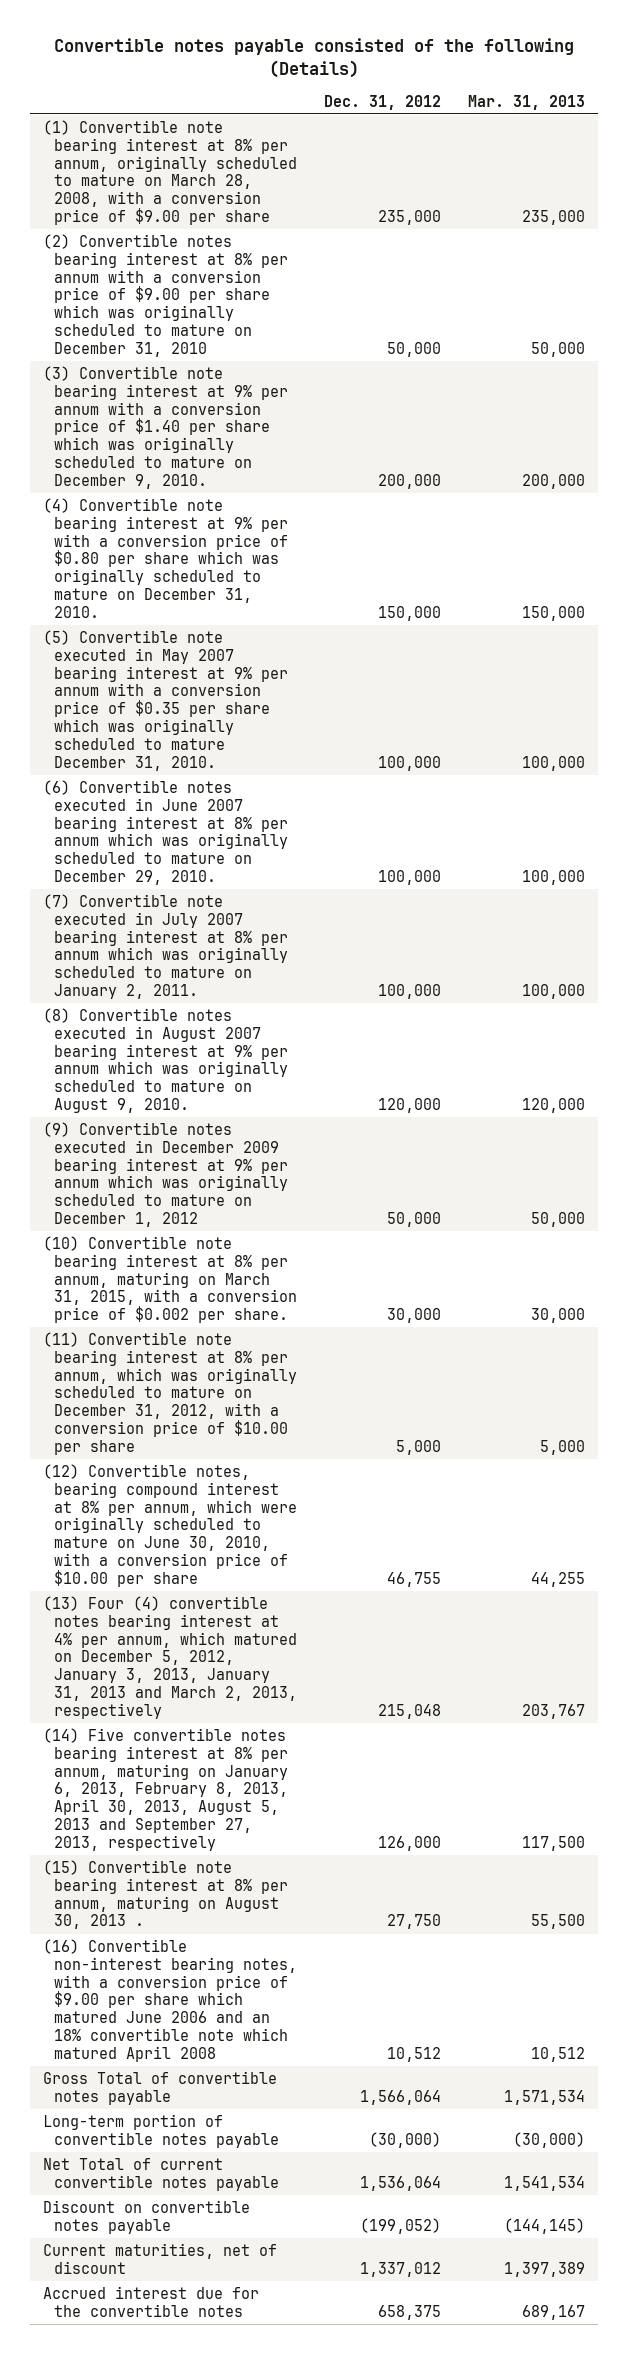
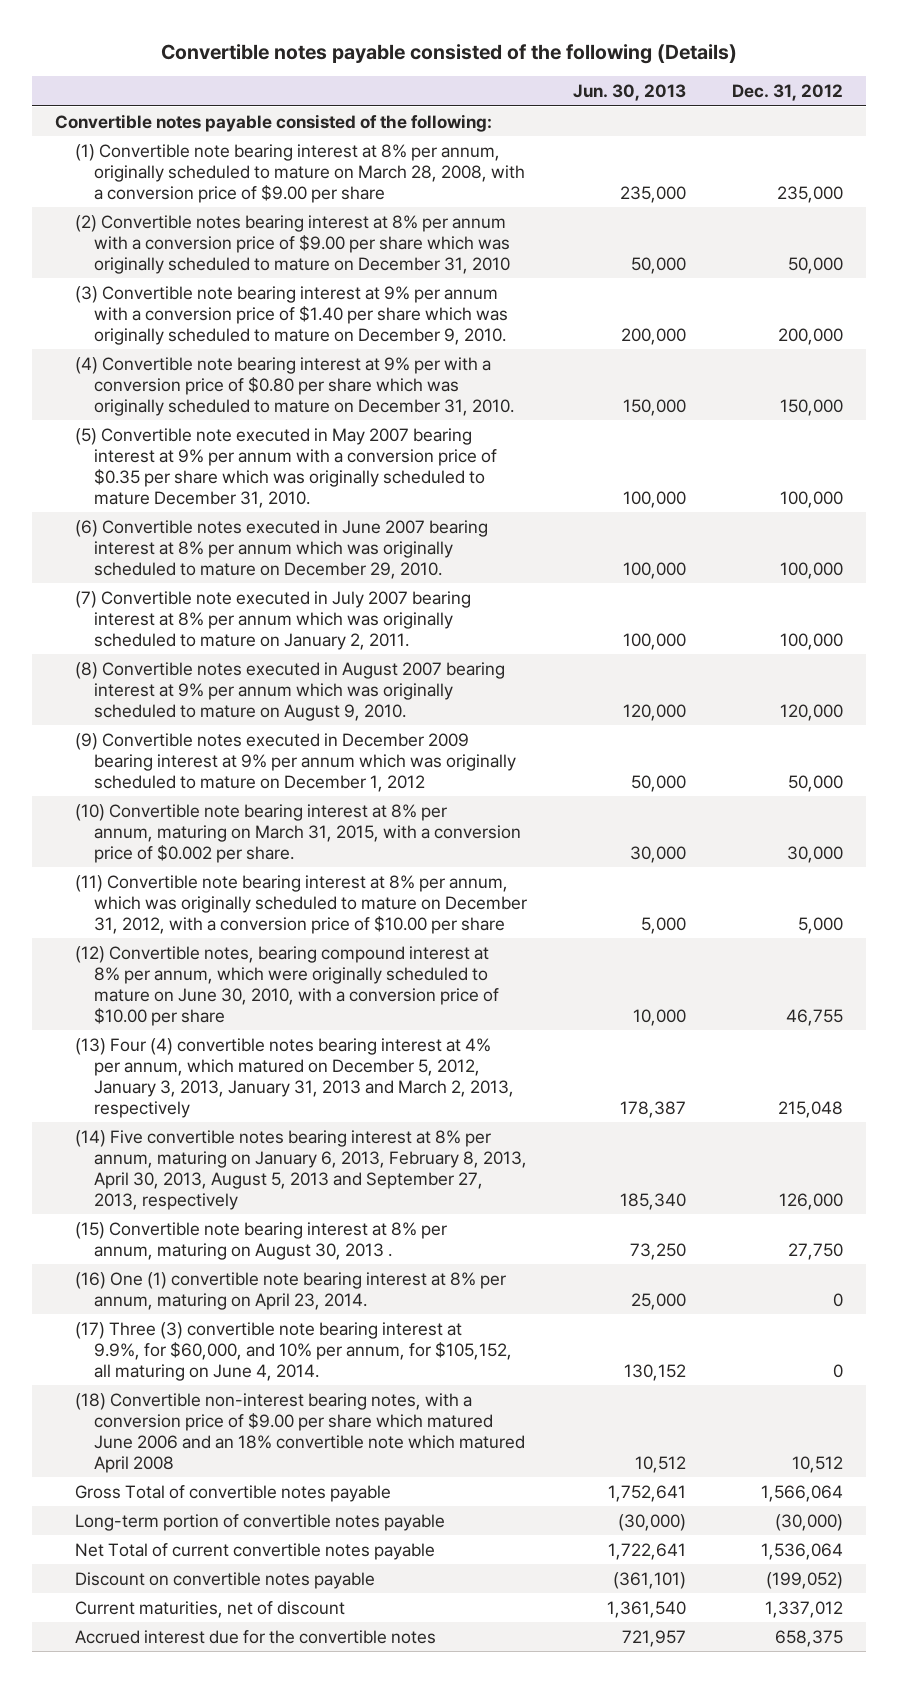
- | Dec. 31, 2012 | Mar. 31, 2013
+ | Jun. 30, 2013 | Dec. 31, 2012
+ Convertible notes payable consisted of the following:
- (16) Convertible non-interest bearing notes, with a conversion price of $9.00 per share which matured June 2006 and an 18% convertible note which matured April 2008 | 10,512 | 10,512
+ (16) One (1) convertible note bearing interest at 8% per annum, maturing on April 23, 2014. | 25,000 | 0
+ (17) Three (3) convertible note bearing interest at 9.9%, for $60,000, and 10% per annum, for $105,152, all maturing on June 4, 2014. | 130,152 | 0
+ (18) Convertible non-interest bearing notes, with a conversion price of $9.00 per share which matured June 2006 and an 18% convertible note which matured April 2008 | 10,512 | 10,512

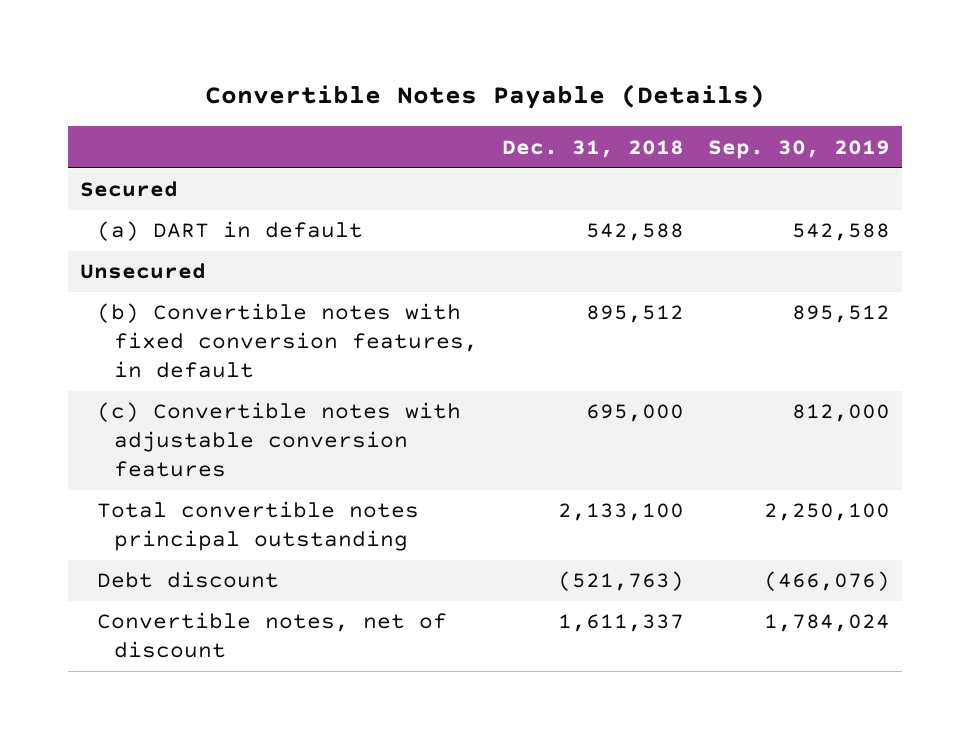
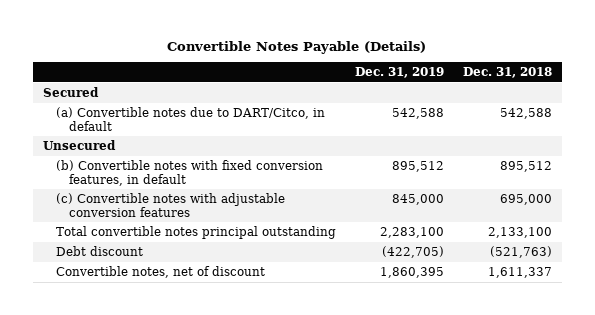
- | Dec. 31, 2018 | Sep. 30, 2019
+ | Dec. 31, 2019 | Dec. 31, 2018
- (a) DART in default | 542,588 | 542,588
+ (a) Convertible notes due to DART/Citco, in default | 542,588 | 542,588

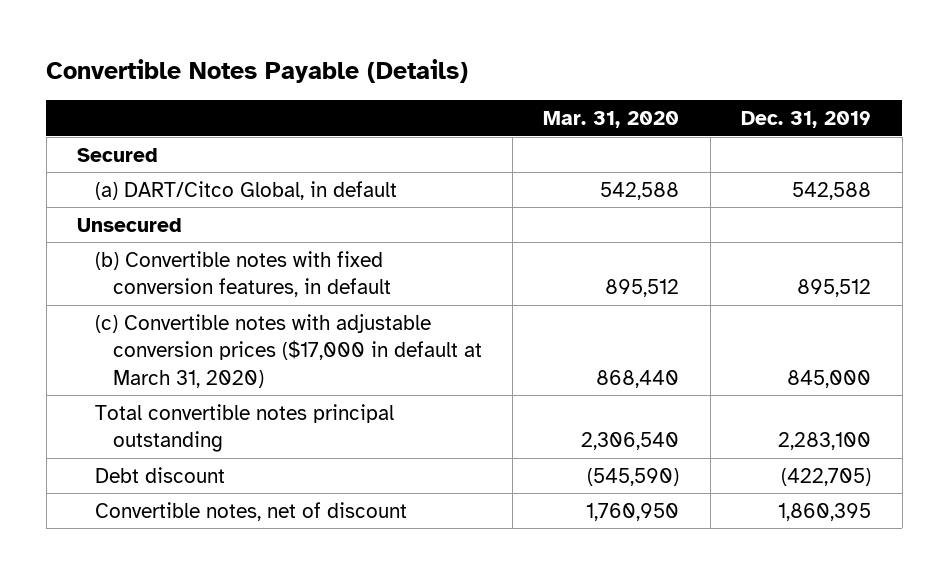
- | Dec. 31, 2019 | Dec. 31, 2018
+ | Mar. 31, 2020 | Dec. 31, 2019
- (a) Convertible notes due to DART/Citco, in default | 542,588 | 542,588
+ (a) DART/Citco Global, in default | 542,588 | 542,588
- (c) Convertible notes with adjustable conversion features | 845,000 | 695,000
+ (c) Convertible notes with adjustable conversion prices ($17,000 in default at March 31, 2020) | 868,440 | 845,000

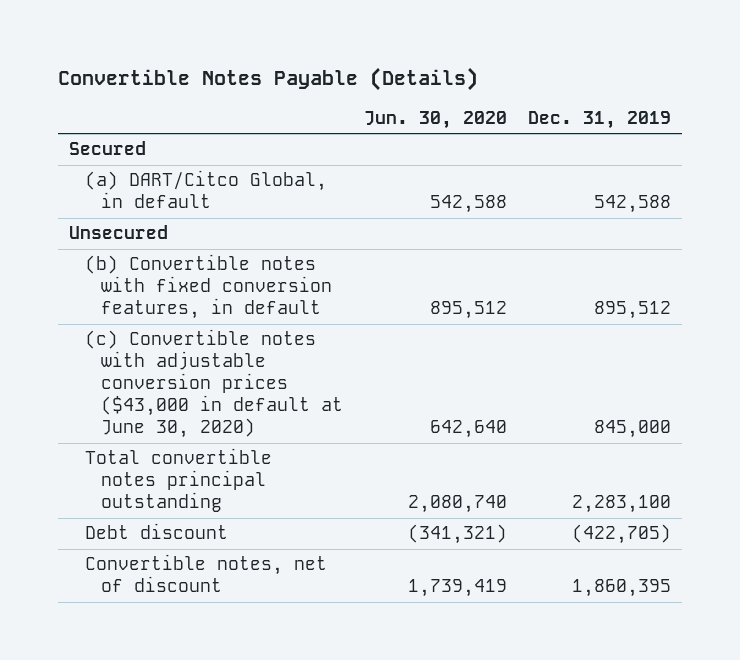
- | Mar. 31, 2020 | Dec. 31, 2019
+ | Jun. 30, 2020 | Dec. 31, 2019
- (c) Convertible notes with adjustable conversion prices ($17,000 in default at March 31, 2020) | 868,440 | 845,000
+ (c) Convertible notes with adjustable conversion prices ($43,000 in default at June 30, 2020) | 642,640 | 845,000

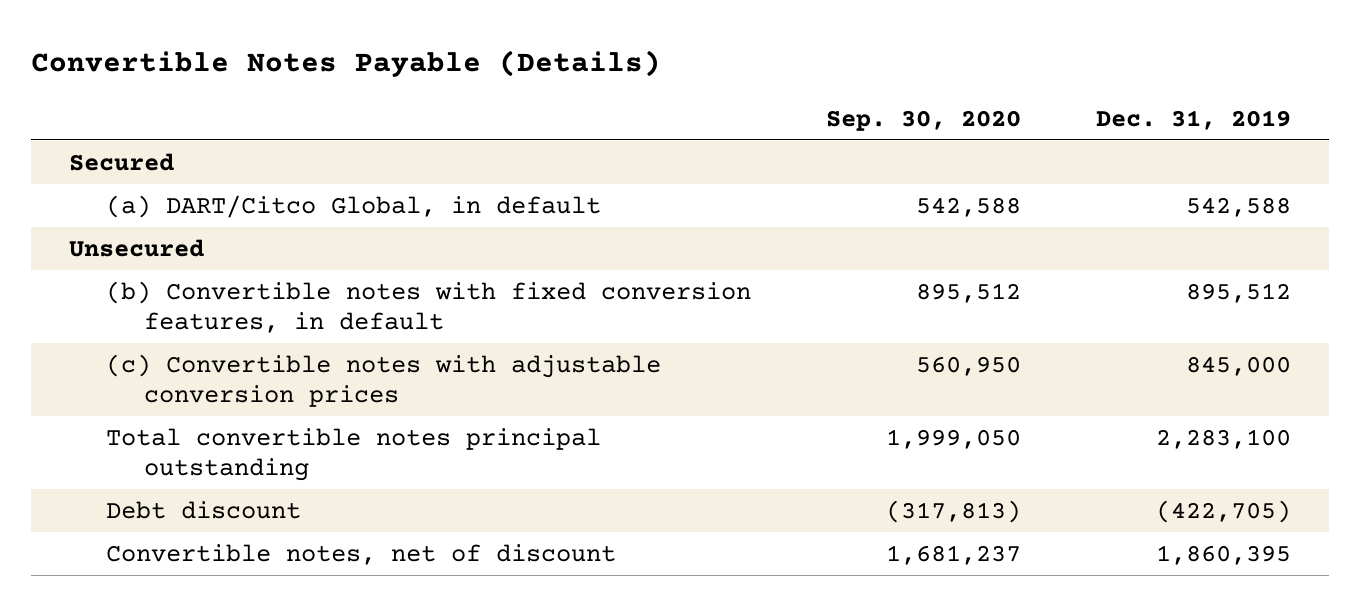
- | Jun. 30, 2020 | Dec. 31, 2019
+ | Sep. 30, 2020 | Dec. 31, 2019
- (c) Convertible notes with adjustable conversion prices ($43,000 in default at June 30, 2020) | 642,640 | 845,000
+ (c) Convertible notes with adjustable conversion prices | 560,950 | 845,000

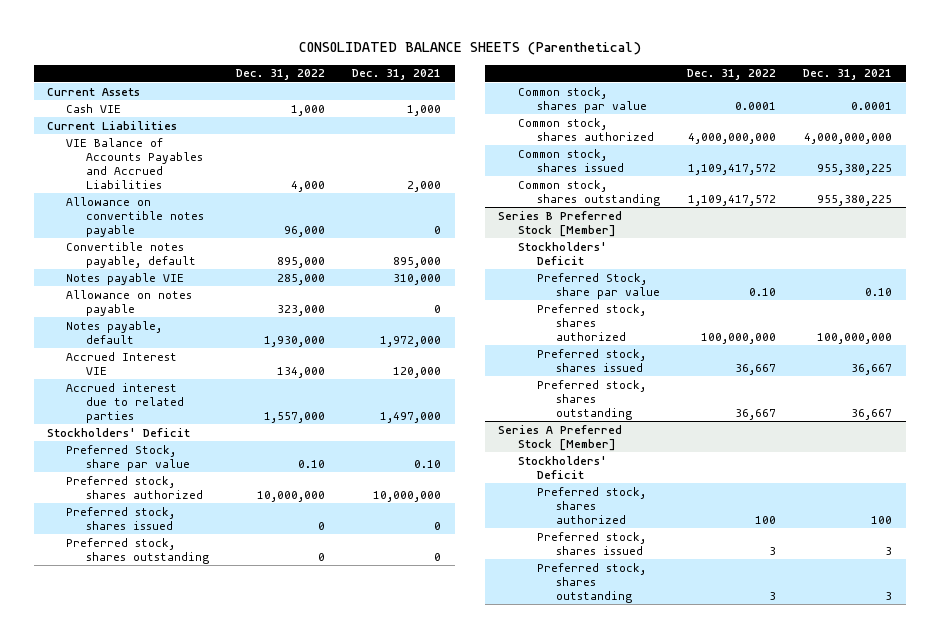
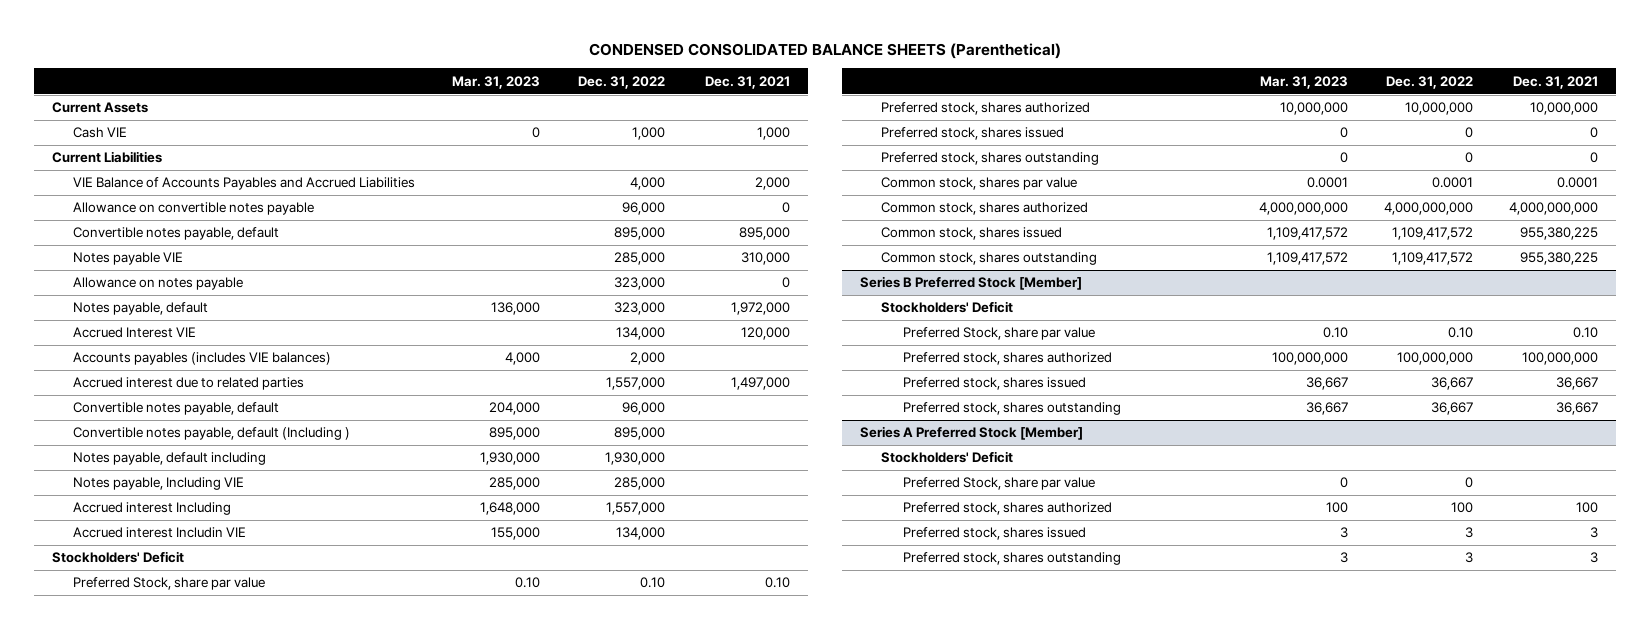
- CONSOLIDATED BALANCE SHEETS (Parenthetical)
+ CONDENSED CONSOLIDATED BALANCE SHEETS (Parenthetical)
- | Dec. 31, 2022 | Dec. 31, 2021
+ | Mar. 31, 2023 | Dec. 31, 2022 | Dec. 31, 2021
- Notes payable, default | 1,930,000 | 1,972,000
+ Notes payable, default | 136,000 | 323,000 | 1,972,000
+ Accounts payables (includes VIE balances) | 4,000 | 2,000 |
+ Convertible notes payable, default | 204,000 | 96,000 |
+ Convertible notes payable, default (Including ) | 895,000 | 895,000 |
+ Notes payable, default including | 1,930,000 | 1,930,000 |
+ Notes payable, Including VIE | 285,000 | 285,000 |
+ Accrued interest Including | 1,648,000 | 1,557,000 |
+ Accrued interest Includin VIE | 155,000 | 134,000 |
@ Series A Preferred Stock [Member]
+ Preferred Stock, share par value | 0 | 0 |

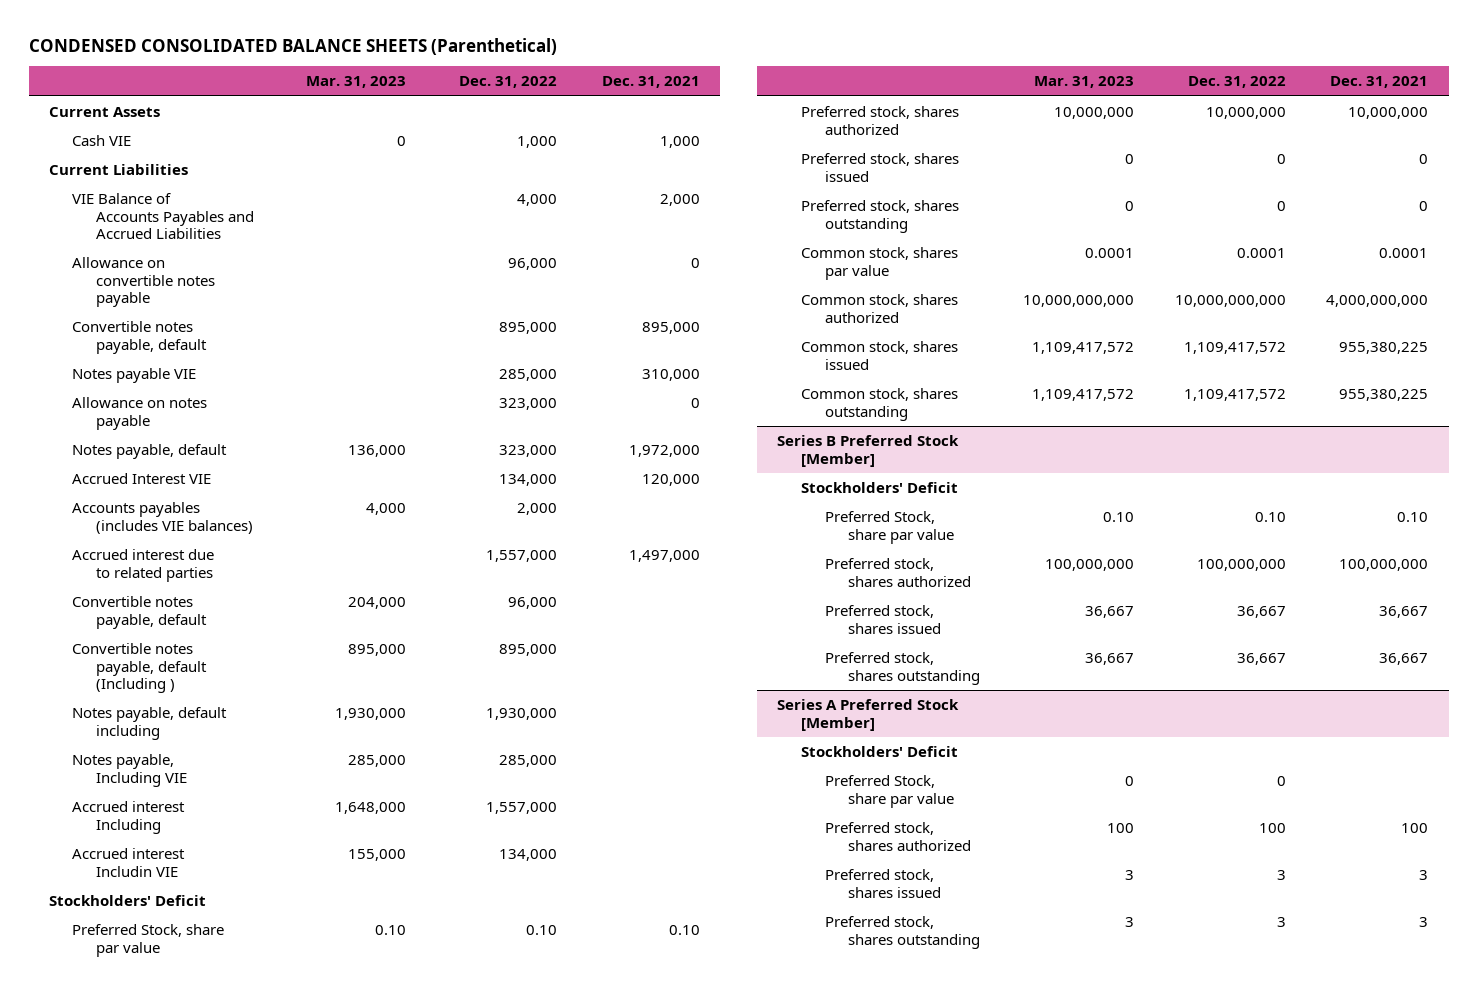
- Common stock, shares authorized | 4,000,000,000 | 4,000,000,000 | 4,000,000,000
+ Common stock, shares authorized | 10,000,000,000 | 10,000,000,000 | 4,000,000,000

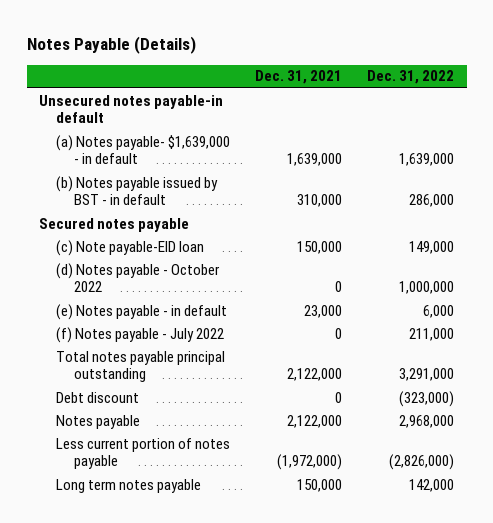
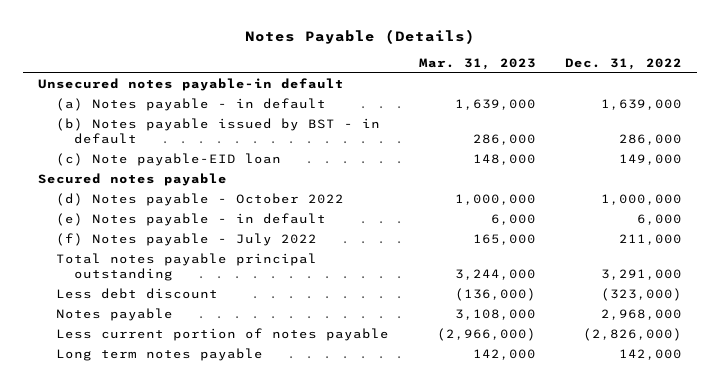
- | Dec. 31, 2021 | Dec. 31, 2022
+ | Mar. 31, 2023 | Dec. 31, 2022
- (a) Notes payable- $1,639,000 - in default | 1,639,000 | 1,639,000
+ (a) Notes payable - in default | 1,639,000 | 1,639,000
moved down: Secured notes payable
- Debt discount | 0 | (323,000)
+ Less debt discount | (136,000) | (323,000)

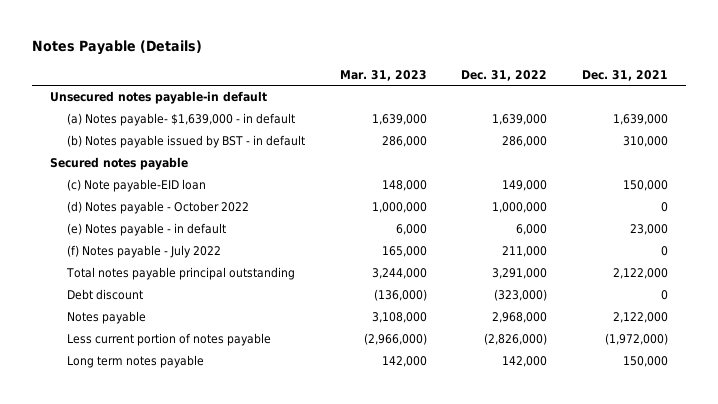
- | Mar. 31, 2023 | Dec. 31, 2022
+ | Mar. 31, 2023 | Dec. 31, 2022 | Dec. 31, 2021
- (a) Notes payable - in default | 1,639,000 | 1,639,000
+ (a) Notes payable- $1,639,000 - in default | 1,639,000 | 1,639,000 | 1,639,000
moved down: (c) Note payable-EID loan | 148,000 | 149,000 | 150,000
- Less debt discount | (136,000) | (323,000)
+ Debt discount | (136,000) | (323,000) | 0

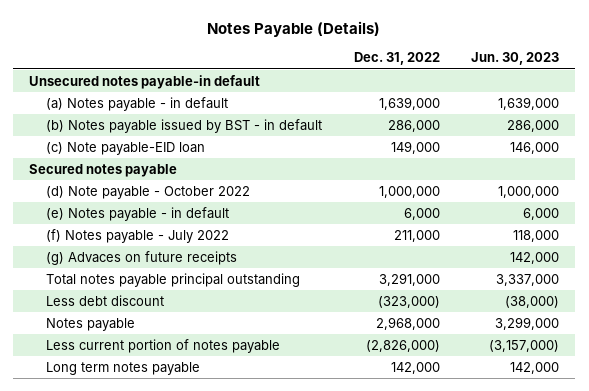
- | Mar. 31, 2023 | Dec. 31, 2022 | Dec. 31, 2021
+ | Dec. 31, 2022 | Jun. 30, 2023
- (a) Notes payable- $1,639,000 - in default | 1,639,000 | 1,639,000 | 1,639,000
+ (a) Notes payable - in default | 1,639,000 | 1,639,000
- (d) Notes payable - October 2022 | 1,000,000 | 1,000,000 | 0
moved down: Secured notes payable
+ (d) Note payable - October 2022 | 1,000,000 | 1,000,000
+ (g) Advaces on future receipts | | 142,000
- Debt discount | (136,000) | (323,000) | 0
+ Less debt discount | (323,000) | (38,000)

